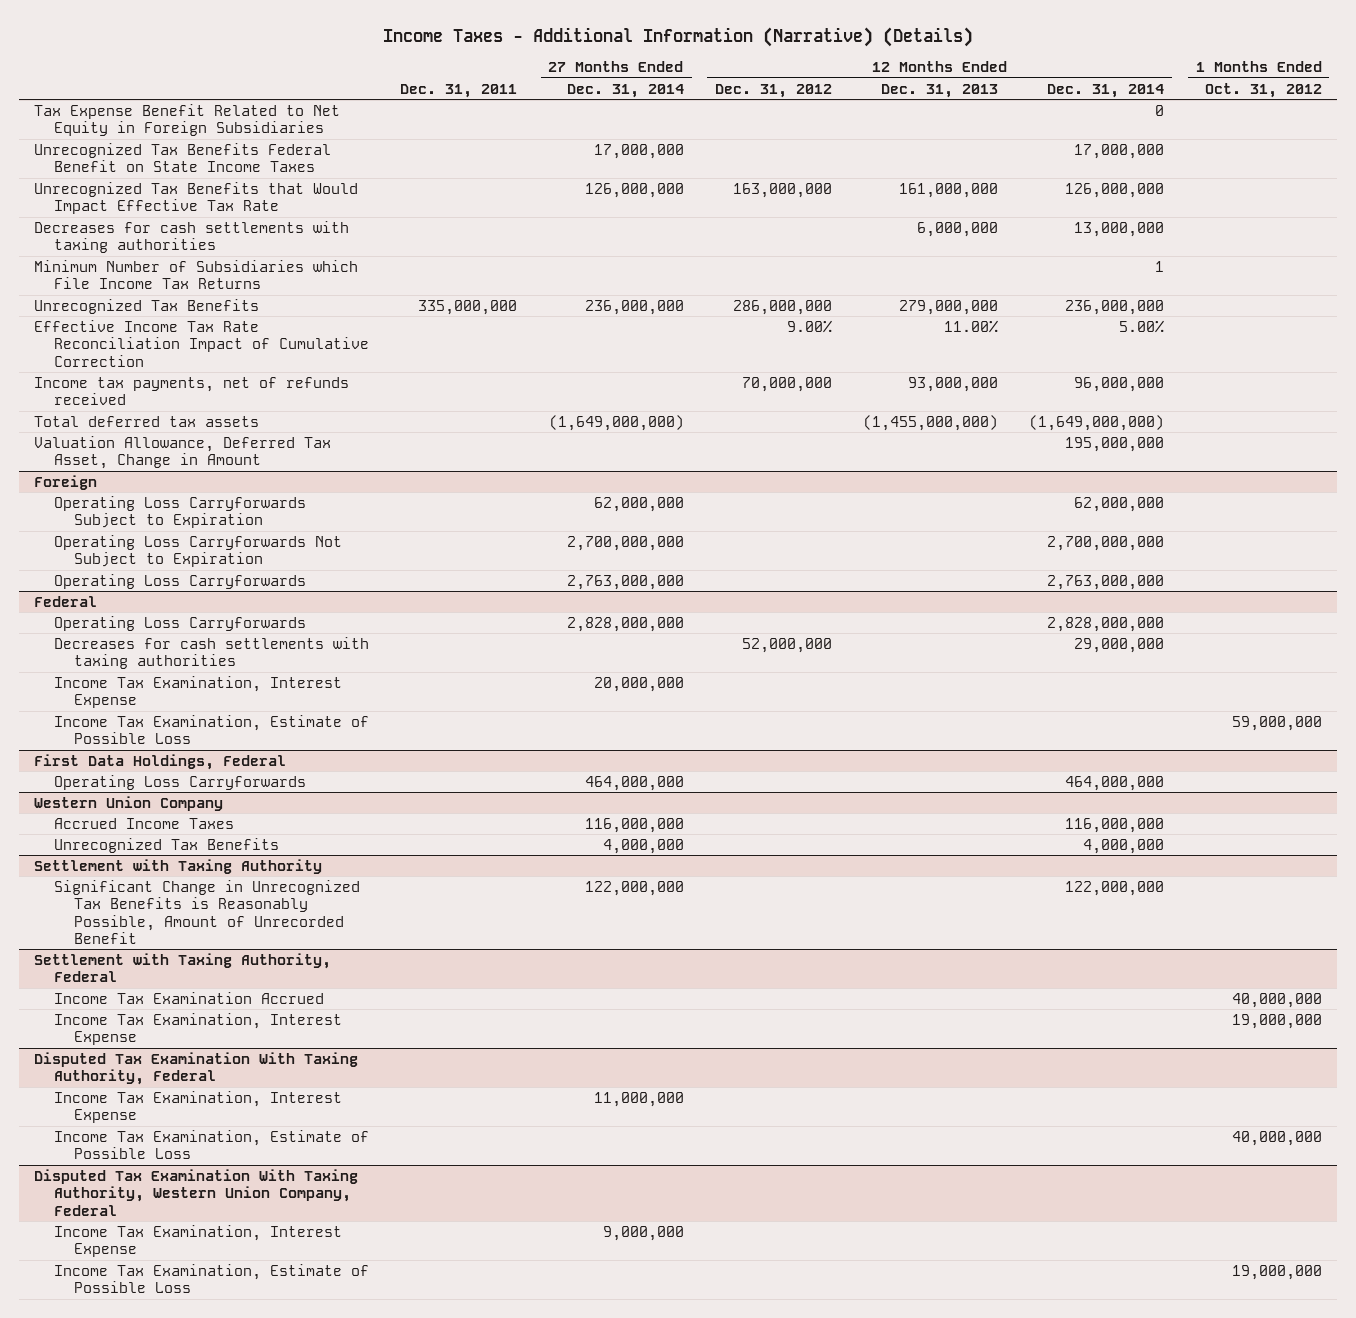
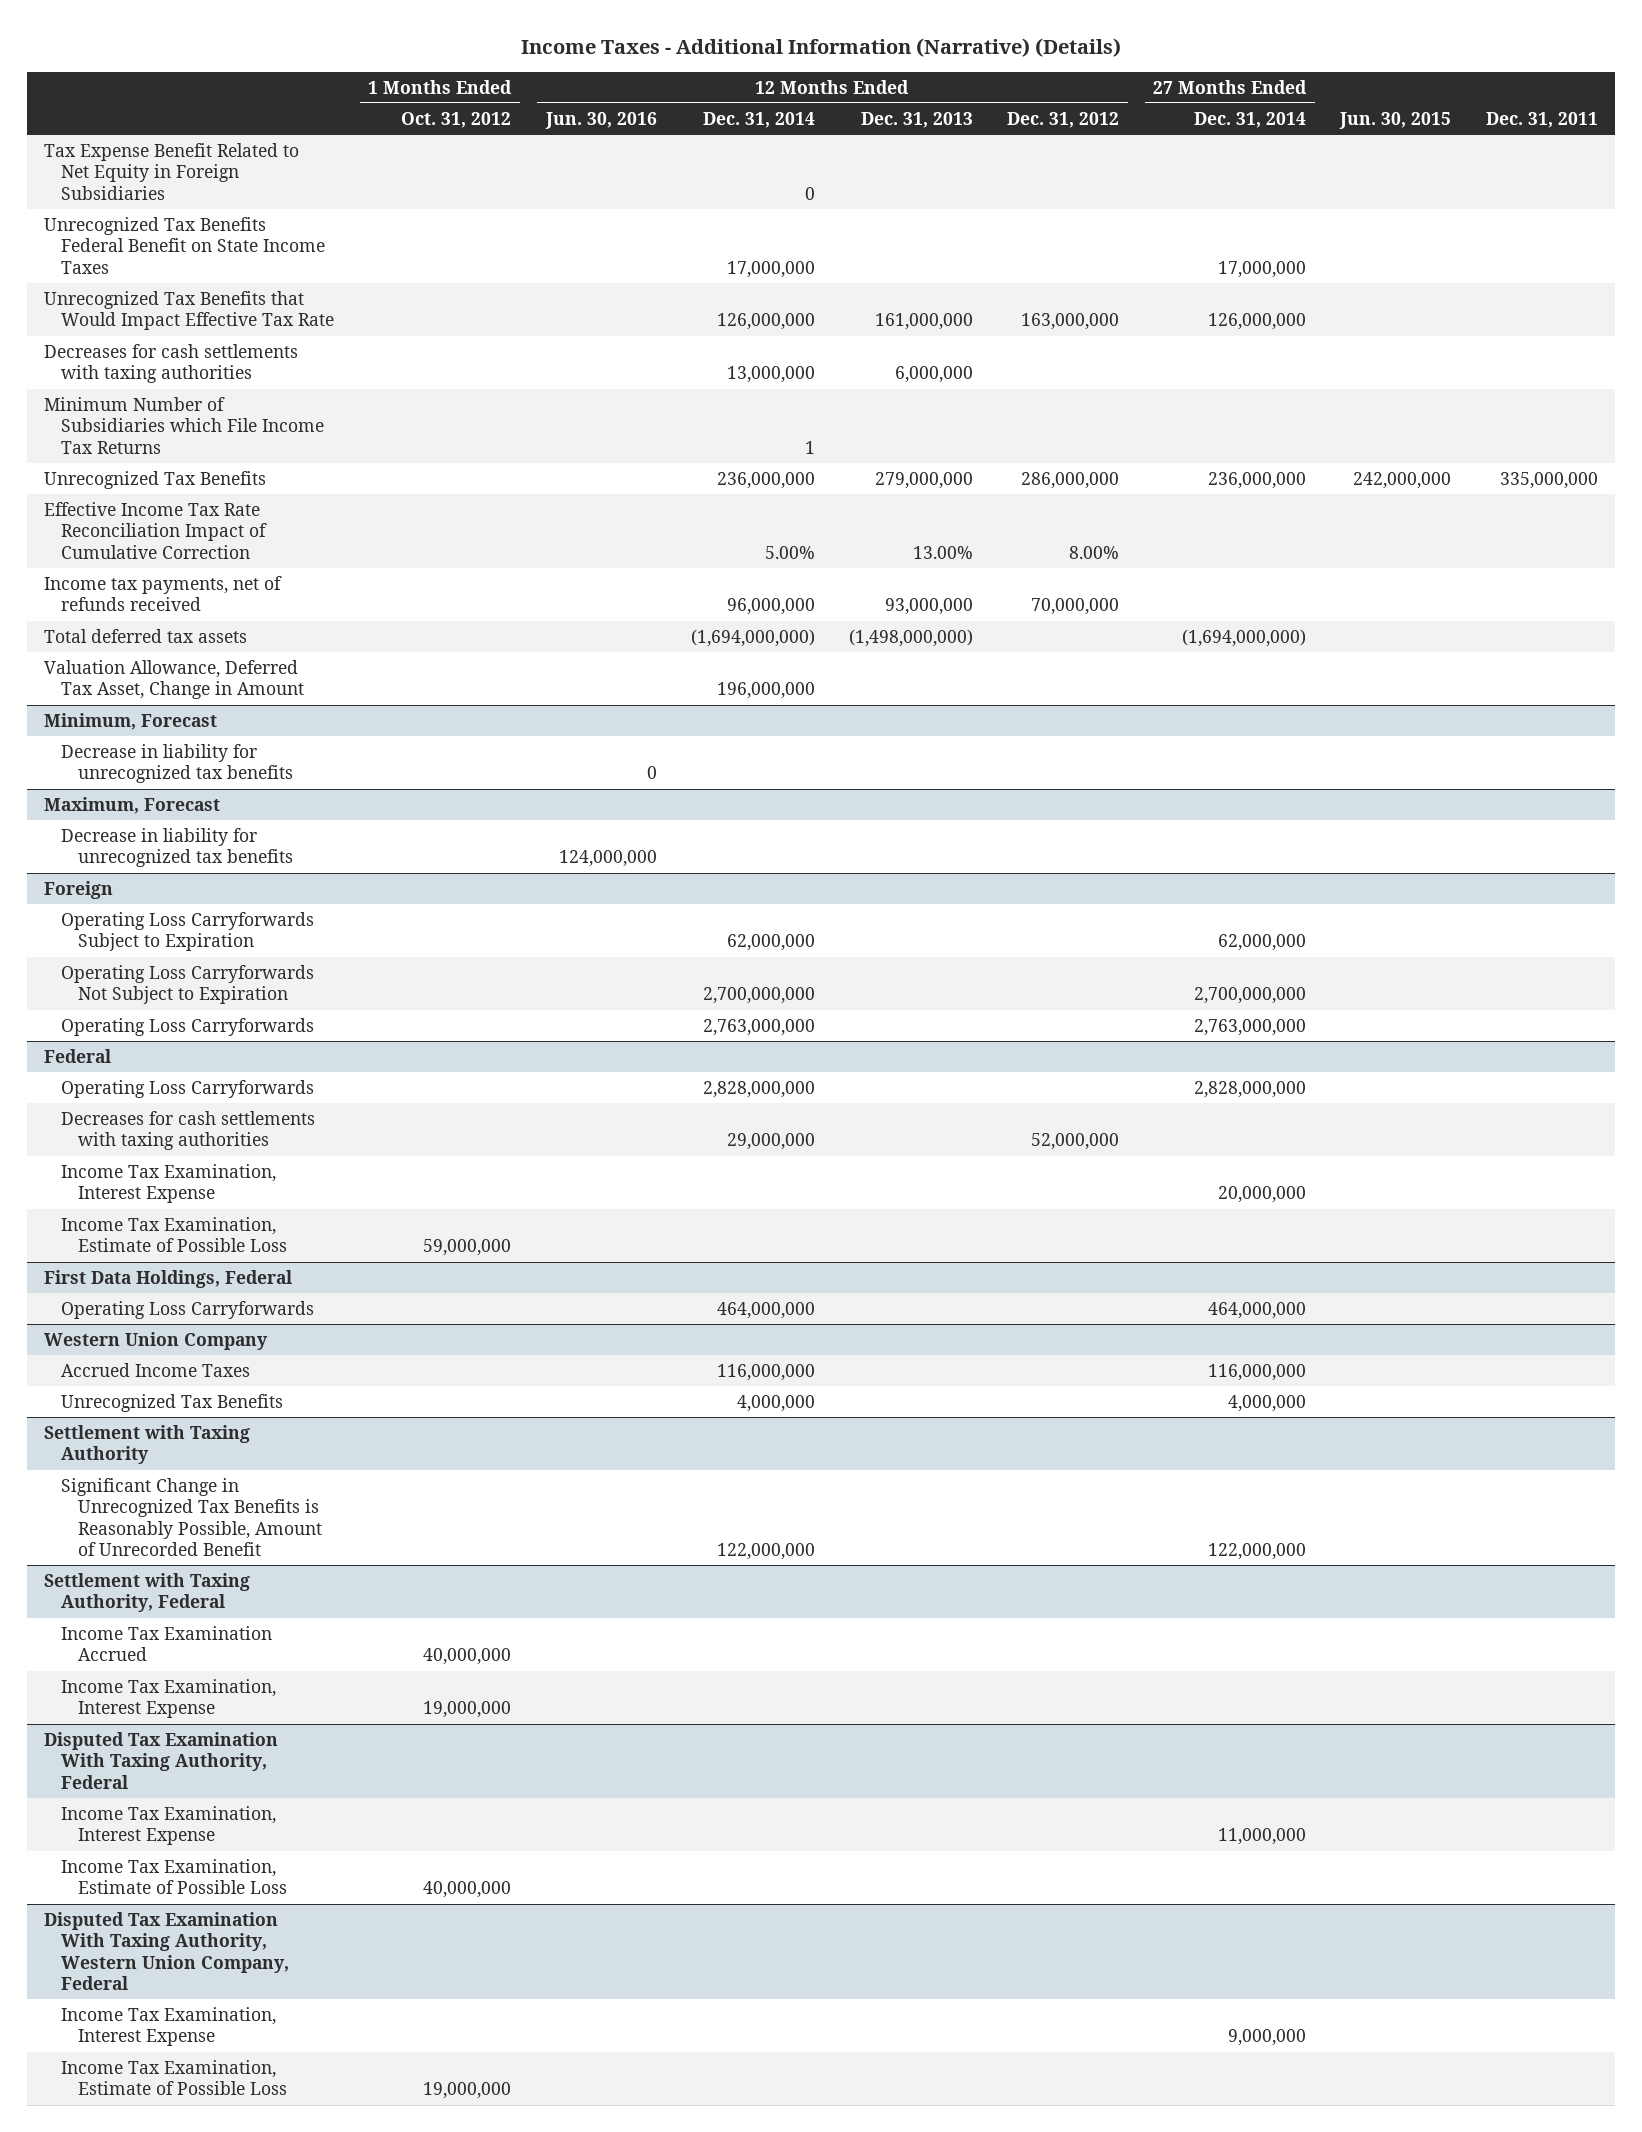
- | Dec. 31, 2011 | 27 Months Ended Dec. 31, 2014 | 12 Months Ended Dec. 31, 2012 | 12 Months Ended Dec. 31, 2013 | 12 Months Ended Dec. 31, 2014 | 1 Months Ended Oct. 31, 2012
+ | 1 Months Ended Oct. 31, 2012 | 12 Months Ended Jun. 30, 2016 | 12 Months Ended Dec. 31, 2014 | 12 Months Ended Dec. 31, 2013 | 12 Months Ended Dec. 31, 2012 | 27 Months Ended Dec. 31, 2014 | Jun. 30, 2015 | Dec. 31, 2011
- Effective Income Tax Rate Reconciliation Impact of Cumulative Correction | | | 9.00% | 11.00% | 5.00% |
+ Effective Income Tax Rate Reconciliation Impact of Cumulative Correction | | | 5.00% | 13.00% | 8.00% | | |
- Total deferred tax assets | | (1,649,000,000) | | (1,455,000,000) | (1,649,000,000) |
- Valuation Allowance, Deferred Tax Asset, Change in Amount | | | | | 195,000,000 |
+ Total deferred tax assets | | | (1,694,000,000) | (1,498,000,000) | | (1,694,000,000) | |
+ Valuation Allowance, Deferred Tax Asset, Change in Amount | | | 196,000,000 | | | | |
+ Minimum, Forecast
+ Decrease in liability for unrecognized tax benefits | | 0 | | | | | |
+ Maximum, Forecast
+ Decrease in liability for unrecognized tax benefits | | 124,000,000 | | | | | |

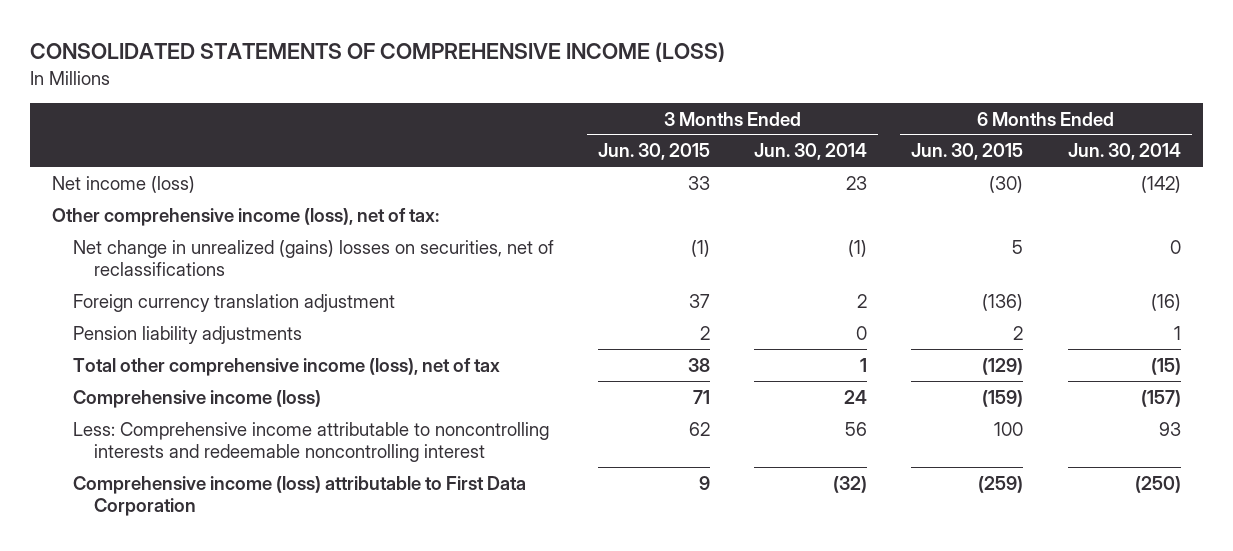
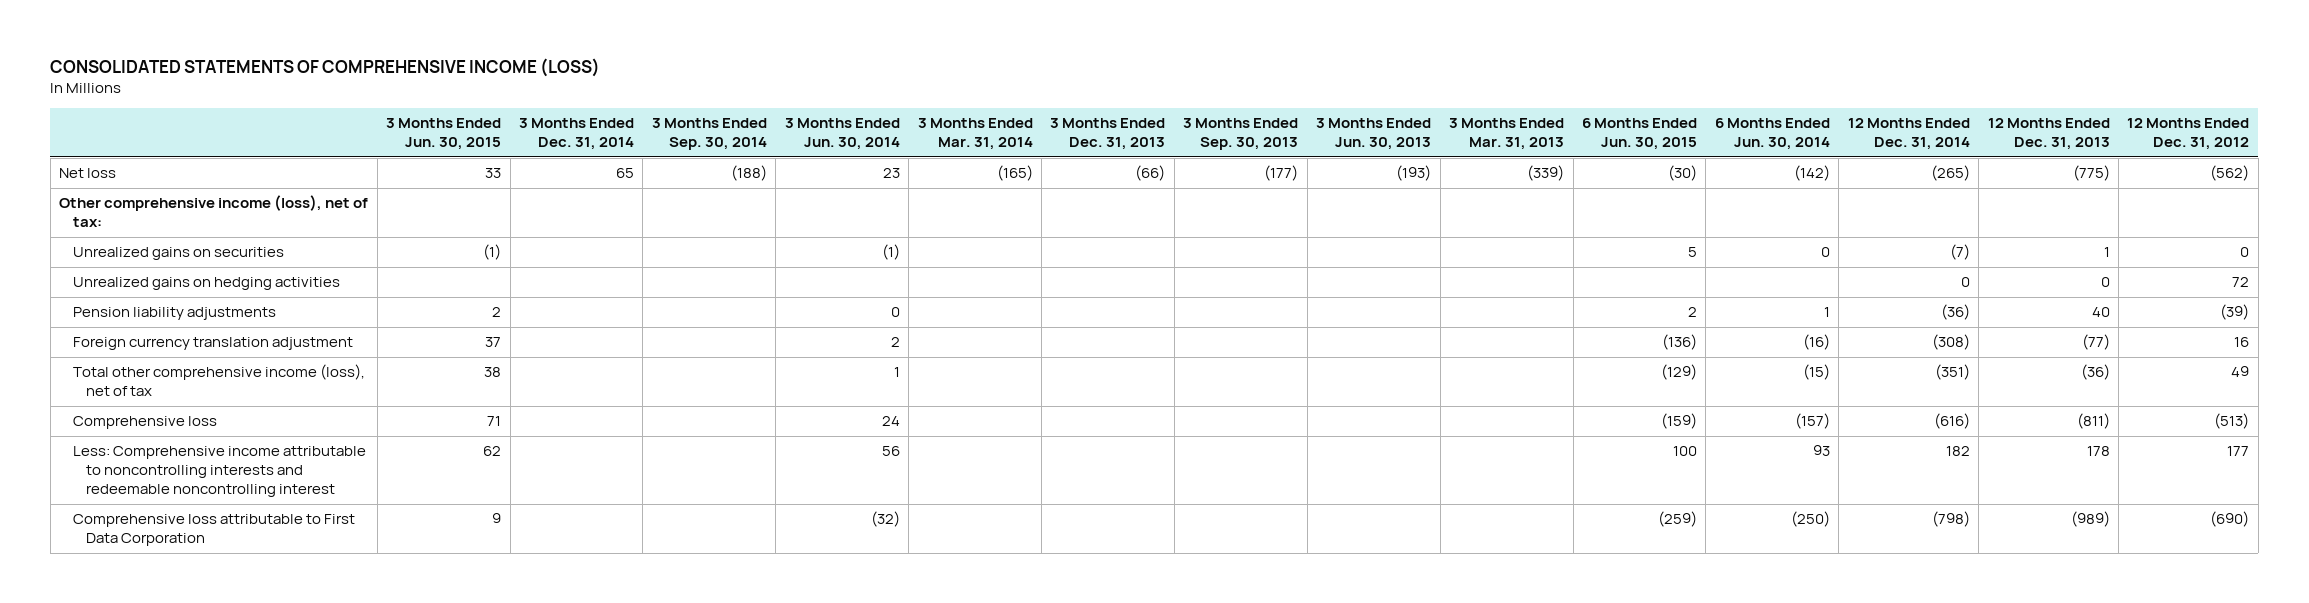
- | 3 Months Ended Jun. 30, 2015 | 3 Months Ended Jun. 30, 2014 | 6 Months Ended Jun. 30, 2015 | 6 Months Ended Jun. 30, 2014
+ | 3 Months Ended Jun. 30, 2015 | 3 Months Ended Dec. 31, 2014 | 3 Months Ended Sep. 30, 2014 | 3 Months Ended Jun. 30, 2014 | 3 Months Ended Mar. 31, 2014 | 3 Months Ended Dec. 31, 2013 | 3 Months Ended Sep. 30, 2013 | 3 Months Ended Jun. 30, 2013 | 3 Months Ended Mar. 31, 2013 | 6 Months Ended Jun. 30, 2015 | 6 Months Ended Jun. 30, 2014 | 12 Months Ended Dec. 31, 2014 | 12 Months Ended Dec. 31, 2013 | 12 Months Ended Dec. 31, 2012
- Net income (loss) | 33 | 23 | (30) | (142)
+ Net loss | 33 | 65 | (188) | 23 | (165) | (66) | (177) | (193) | (339) | (30) | (142) | (265) | (775) | (562)
- Net change in unrealized (gains) losses on securities, net of reclassifications | (1) | (1) | 5 | 0
+ Unrealized gains on securities | (1) | | | (1) | | | | | | 5 | 0 | (7) | 1 | 0
+ Unrealized gains on hedging activities | | | | | | | | | | | | 0 | 0 | 72
moved down: Foreign currency translation adjustment | 37 | | | 2 | | | | | | (136) | (16) | (308) | (77) | 16
- Comprehensive income (loss) | 71 | 24 | (159) | (157)
+ Comprehensive loss | 71 | | | 24 | | | | | | (159) | (157) | (616) | (811) | (513)
- Comprehensive income (loss) attributable to First Data Corporation | 9 | (32) | (259) | (250)
+ Comprehensive loss attributable to First Data Corporation | 9 | | | (32) | | | | | | (259) | (250) | (798) | (989) | (690)

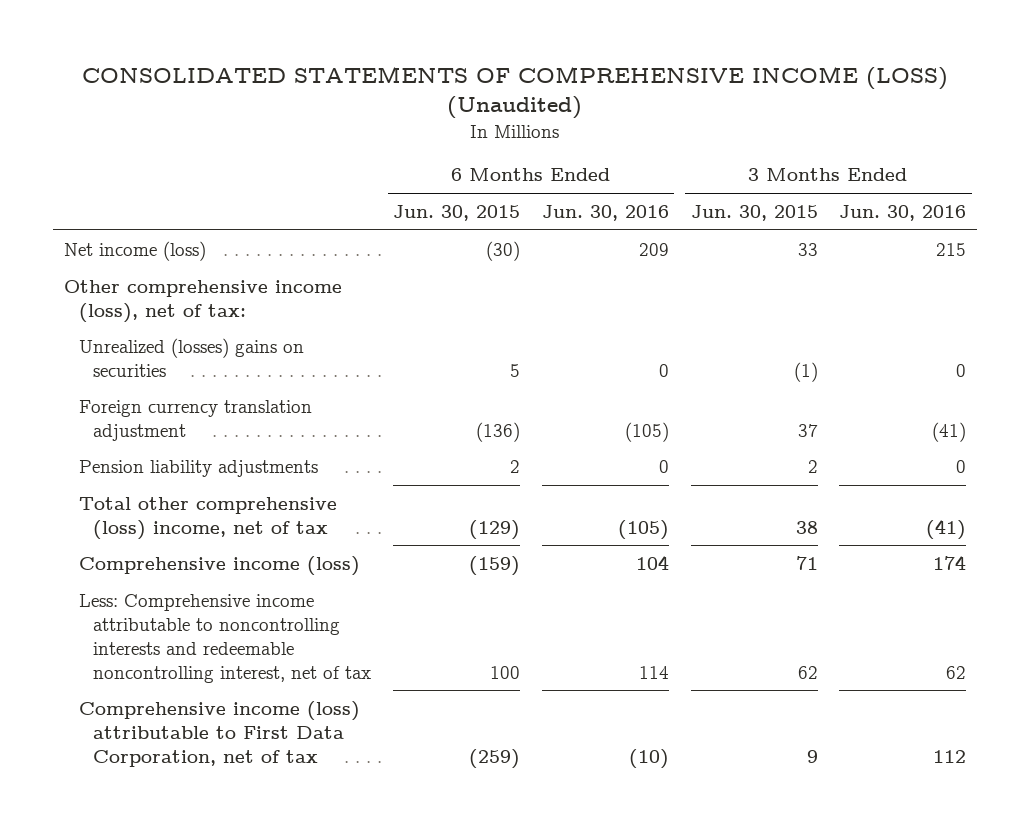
- CONSOLIDATED STATEMENTS OF COMPREHENSIVE INCOME (LOSS)
+ CONSOLIDATED STATEMENTS OF COMPREHENSIVE INCOME (LOSS) (Unaudited)
- | 3 Months Ended Jun. 30, 2015 | 3 Months Ended Dec. 31, 2014 | 3 Months Ended Sep. 30, 2014 | 3 Months Ended Jun. 30, 2014 | 3 Months Ended Mar. 31, 2014 | 3 Months Ended Dec. 31, 2013 | 3 Months Ended Sep. 30, 2013 | 3 Months Ended Jun. 30, 2013 | 3 Months Ended Mar. 31, 2013 | 6 Months Ended Jun. 30, 2015 | 6 Months Ended Jun. 30, 2014 | 12 Months Ended Dec. 31, 2014 | 12 Months Ended Dec. 31, 2013 | 12 Months Ended Dec. 31, 2012
+ | 6 Months Ended Jun. 30, 2015 | 6 Months Ended Jun. 30, 2016 | 3 Months Ended Jun. 30, 2015 | 3 Months Ended Jun. 30, 2016
- Net loss | 33 | 65 | (188) | 23 | (165) | (66) | (177) | (193) | (339) | (30) | (142) | (265) | (775) | (562)
+ Net income (loss) | (30) | 209 | 33 | 215
- Unrealized gains on securities | (1) | | | (1) | | | | | | 5 | 0 | (7) | 1 | 0
- Unrealized gains on hedging activities | | | | | | | | | | | | 0 | 0 | 72
+ Unrealized (losses) gains on securities | 5 | 0 | (1) | 0
- Total other comprehensive income (loss), net of tax | 38 | | | 1 | | | | | | (129) | (15) | (351) | (36) | 49
- Comprehensive loss | 71 | | | 24 | | | | | | (159) | (157) | (616) | (811) | (513)
- Less: Comprehensive income attributable to noncontrolling interests and redeemable noncontrolling interest | 62 | | | 56 | | | | | | 100 | 93 | 182 | 178 | 177
- Comprehensive loss attributable to First Data Corporation | 9 | | | (32) | | | | | | (259) | (250) | (798) | (989) | (690)
moved down: Pension liability adjustments | 2 | 0 | 2 | 0
+ Total other comprehensive (loss) income, net of tax | (129) | (105) | 38 | (41)
+ Comprehensive income (loss) | (159) | 104 | 71 | 174
+ Less: Comprehensive income attributable to noncontrolling interests and redeemable noncontrolling interest, net of tax | 100 | 114 | 62 | 62
+ Comprehensive income (loss) attributable to First Data Corporation, net of tax | (259) | (10) | 9 | 112

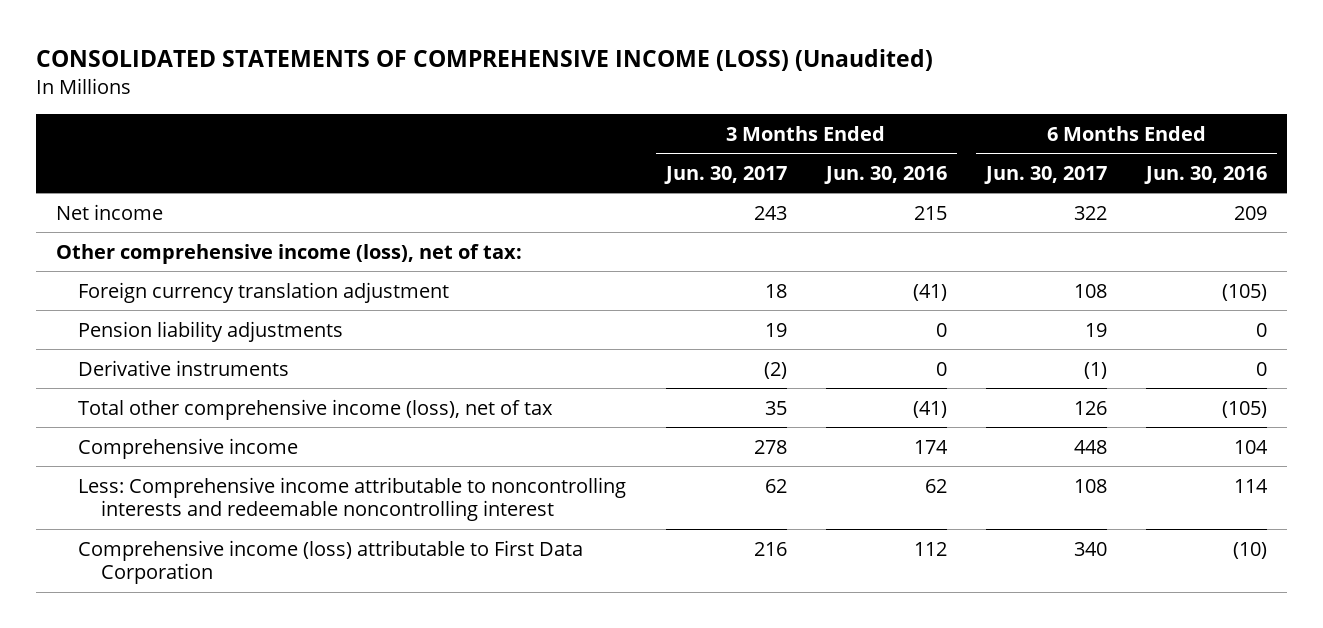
- | 6 Months Ended Jun. 30, 2015 | 6 Months Ended Jun. 30, 2016 | 3 Months Ended Jun. 30, 2015 | 3 Months Ended Jun. 30, 2016
+ | 3 Months Ended Jun. 30, 2017 | 3 Months Ended Jun. 30, 2016 | 6 Months Ended Jun. 30, 2017 | 6 Months Ended Jun. 30, 2016
- Net income (loss) | (30) | 209 | 33 | 215
+ Net income | 243 | 215 | 322 | 209
- Unrealized (losses) gains on securities | 5 | 0 | (1) | 0
- Total other comprehensive (loss) income, net of tax | (129) | (105) | 38 | (41)
- Comprehensive income (loss) | (159) | 104 | 71 | 174
- Less: Comprehensive income attributable to noncontrolling interests and redeemable noncontrolling interest, net of tax | 100 | 114 | 62 | 62
- Comprehensive income (loss) attributable to First Data Corporation, net of tax | (259) | (10) | 9 | 112
+ Derivative instruments | (2) | 0 | (1) | 0
+ Total other comprehensive income (loss), net of tax | 35 | (41) | 126 | (105)
+ Comprehensive income | 278 | 174 | 448 | 104
+ Less: Comprehensive income attributable to noncontrolling interests and redeemable noncontrolling interest | 62 | 62 | 108 | 114
+ Comprehensive income (loss) attributable to First Data Corporation | 216 | 112 | 340 | (10)

